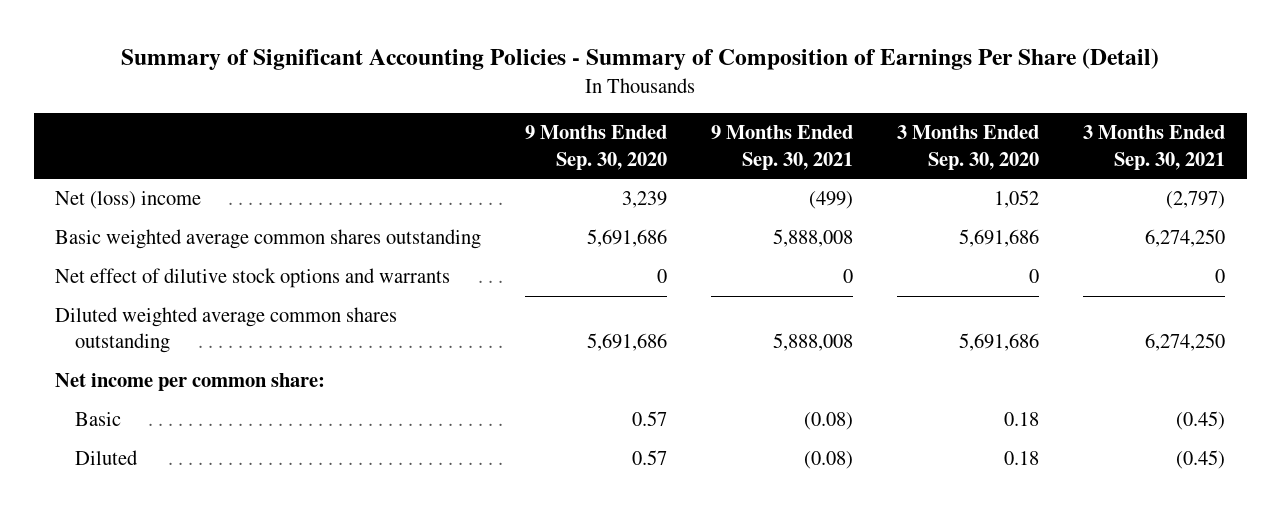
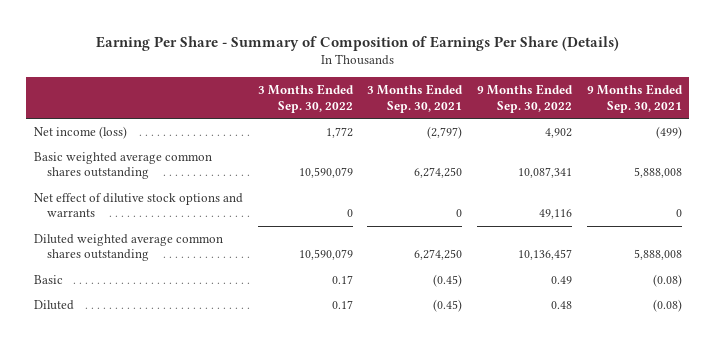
- Summary of Significant Accounting Policies - Summary of Composition of Earnings Per Share (Detail)
+ Earning Per Share - Summary of Composition of Earnings Per Share (Details)
- | 9 Months Ended Sep. 30, 2020 | 9 Months Ended Sep. 30, 2021 | 3 Months Ended Sep. 30, 2020 | 3 Months Ended Sep. 30, 2021
+ | 3 Months Ended Sep. 30, 2022 | 3 Months Ended Sep. 30, 2021 | 9 Months Ended Sep. 30, 2022 | 9 Months Ended Sep. 30, 2021
- Net (loss) income | 3,239 | (499) | 1,052 | (2,797)
+ Net income (loss) | 1,772 | (2,797) | 4,902 | (499)
- Net income per common share:

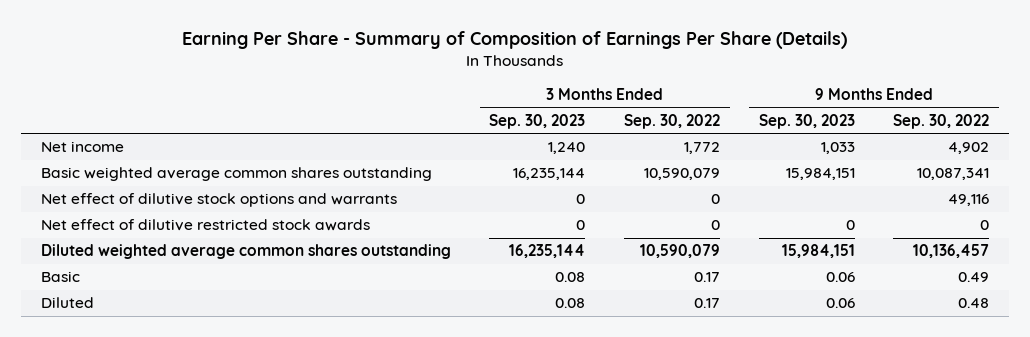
- | 3 Months Ended Sep. 30, 2022 | 3 Months Ended Sep. 30, 2021 | 9 Months Ended Sep. 30, 2022 | 9 Months Ended Sep. 30, 2021
+ | 3 Months Ended Sep. 30, 2023 | 3 Months Ended Sep. 30, 2022 | 9 Months Ended Sep. 30, 2023 | 9 Months Ended Sep. 30, 2022
- Net income (loss) | 1,772 | (2,797) | 4,902 | (499)
+ Net income | 1,240 | 1,772 | 1,033 | 4,902
+ Net effect of dilutive restricted stock awards | 0 | 0 | 0 | 0

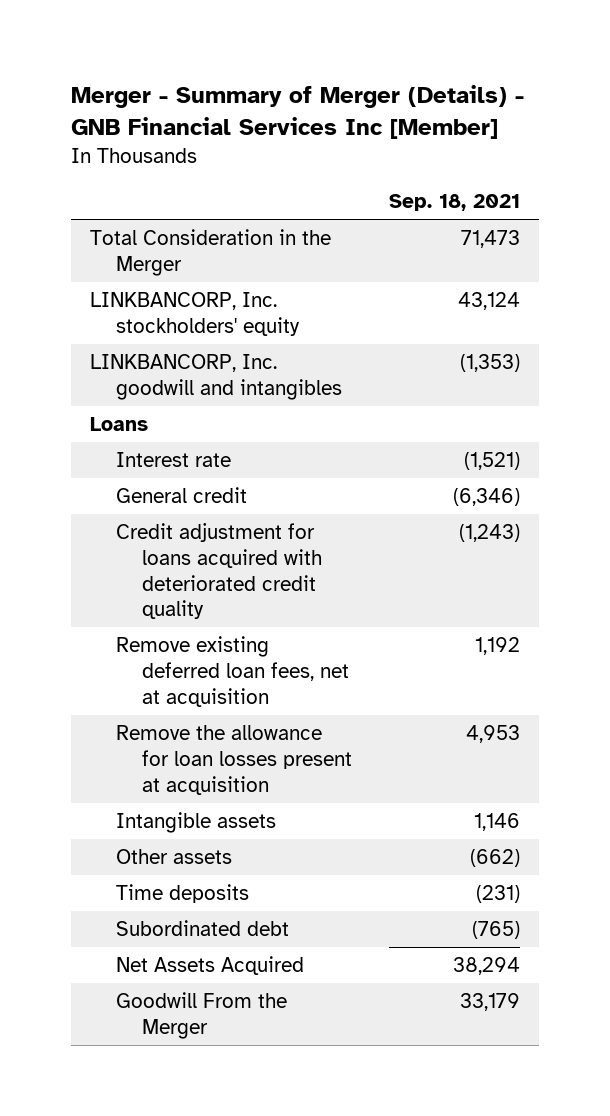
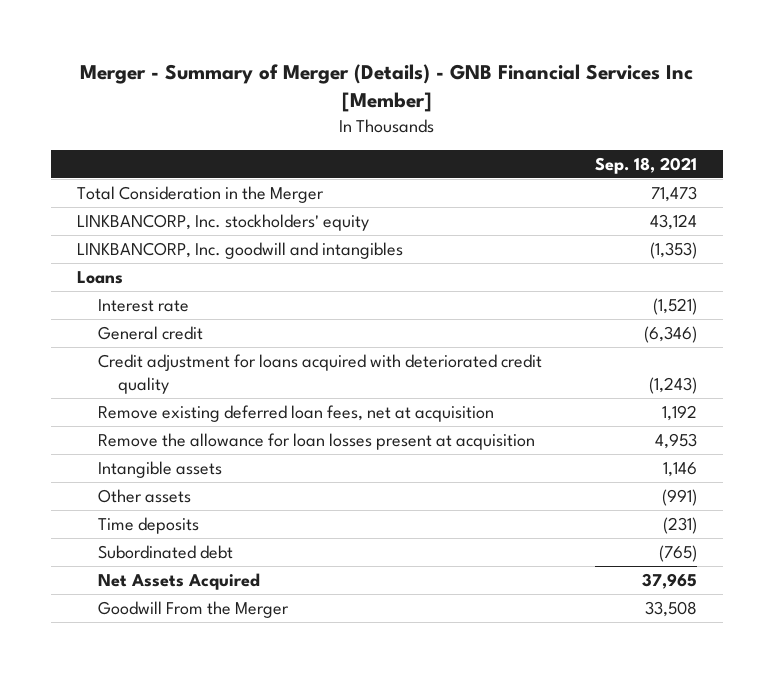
- Other assets | (662)
+ Other assets | (991)
- Net Assets Acquired | 38,294
- Goodwill From the Merger | 33,179
+ Net Assets Acquired | 37,965
+ Goodwill From the Merger | 33,508

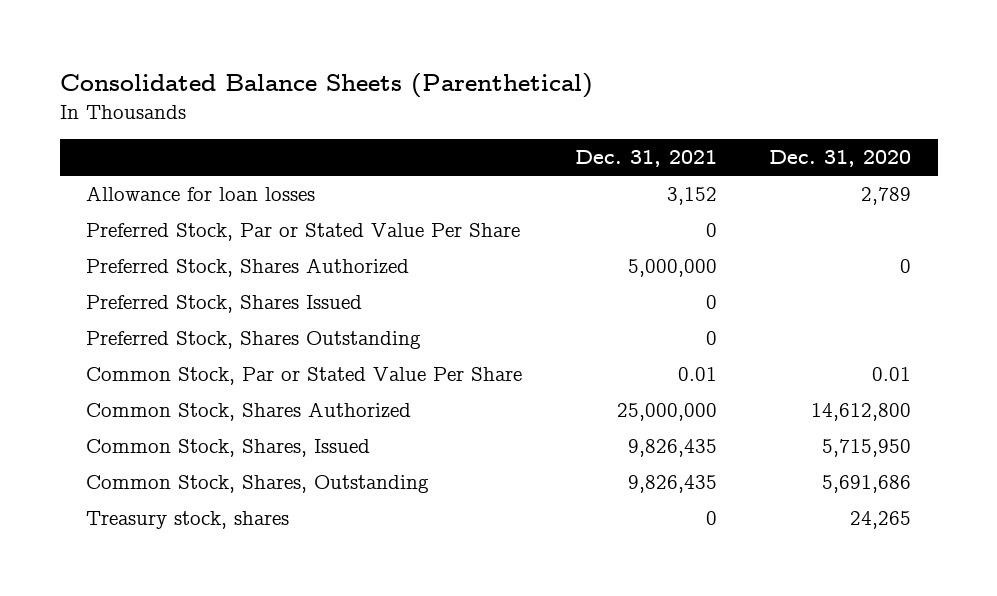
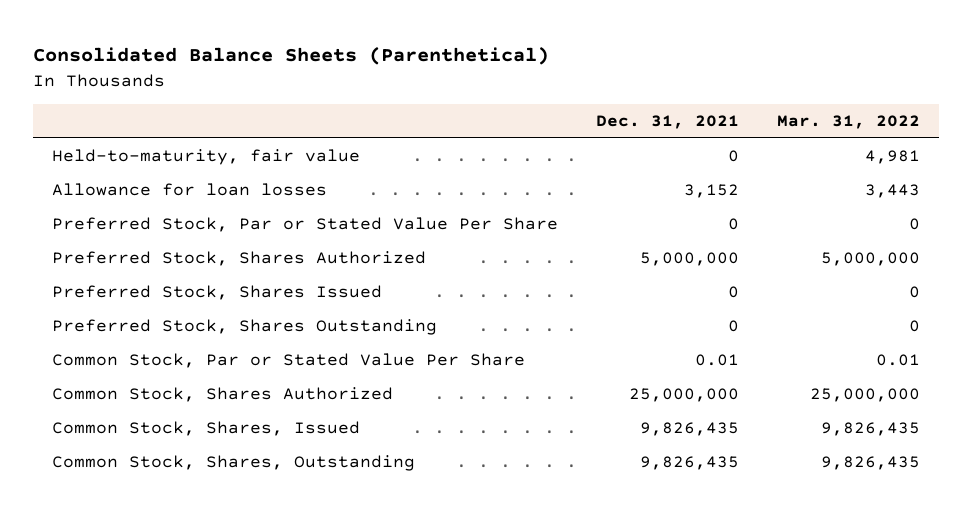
- | Dec. 31, 2021 | Dec. 31, 2020
+ | Dec. 31, 2021 | Mar. 31, 2022
+ Held-to-maturity, fair value | 0 | 4,981
- Treasury stock, shares | 0 | 24,265

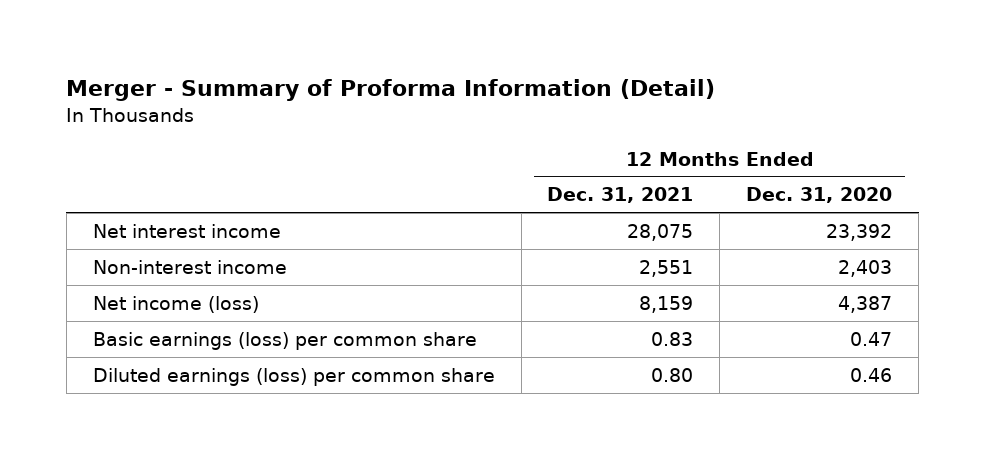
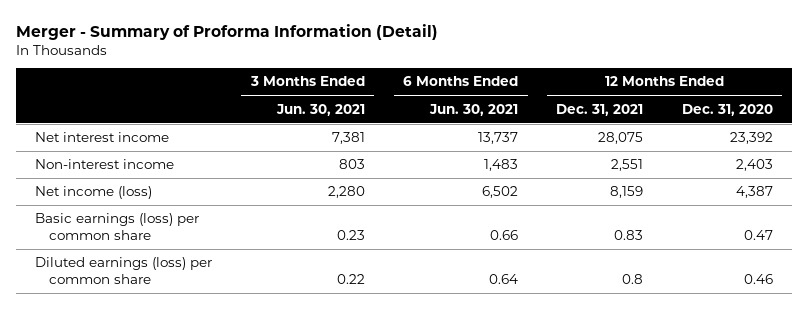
- | 12 Months Ended Dec. 31, 2021 | 12 Months Ended Dec. 31, 2020
+ | 3 Months Ended Jun. 30, 2021 | 6 Months Ended Jun. 30, 2021 | 12 Months Ended Dec. 31, 2021 | 12 Months Ended Dec. 31, 2020
- Diluted earnings (loss) per common share | 0.80 | 0.46
+ Diluted earnings (loss) per common share | 0.22 | 0.64 | 0.8 | 0.46

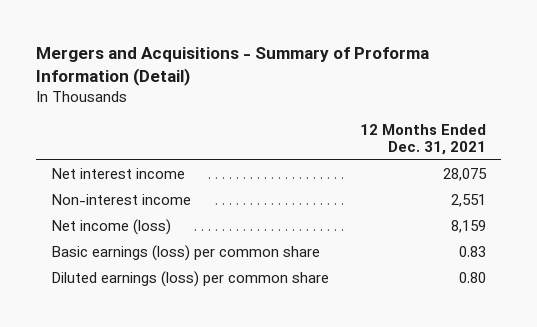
- Merger - Summary of Proforma Information (Detail)
+ Mergers and Acquisitions - Summary of Proforma Information (Detail)
- | 3 Months Ended Jun. 30, 2021 | 6 Months Ended Jun. 30, 2021 | 12 Months Ended Dec. 31, 2021 | 12 Months Ended Dec. 31, 2020
+ | 12 Months Ended Dec. 31, 2021
- Diluted earnings (loss) per common share | 0.22 | 0.64 | 0.8 | 0.46
+ Diluted earnings (loss) per common share | 0.80

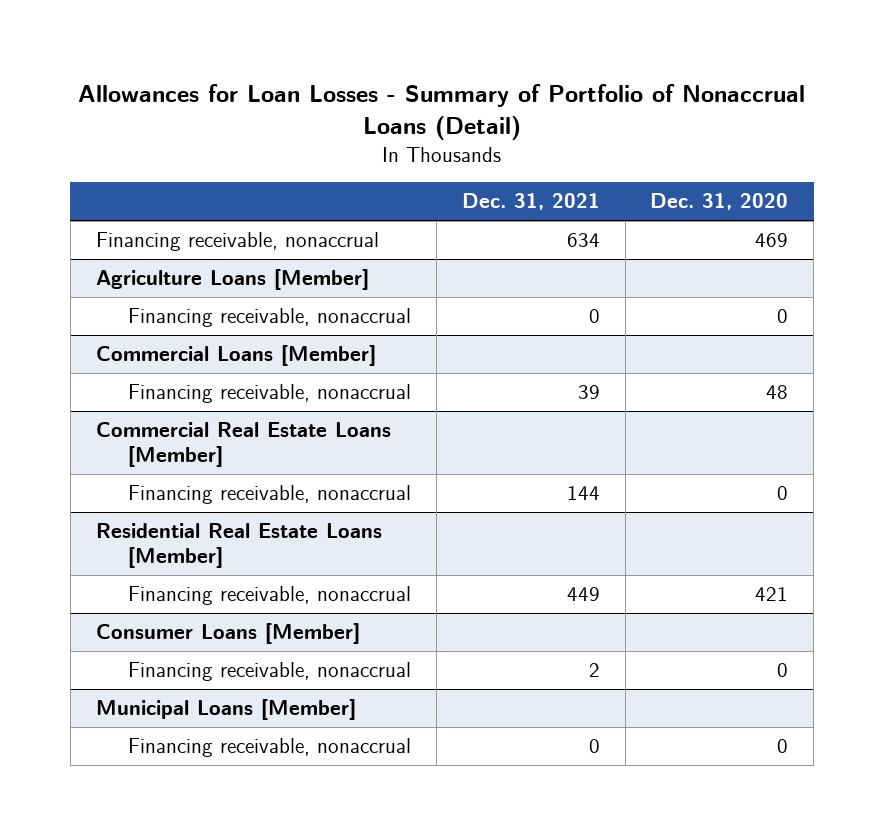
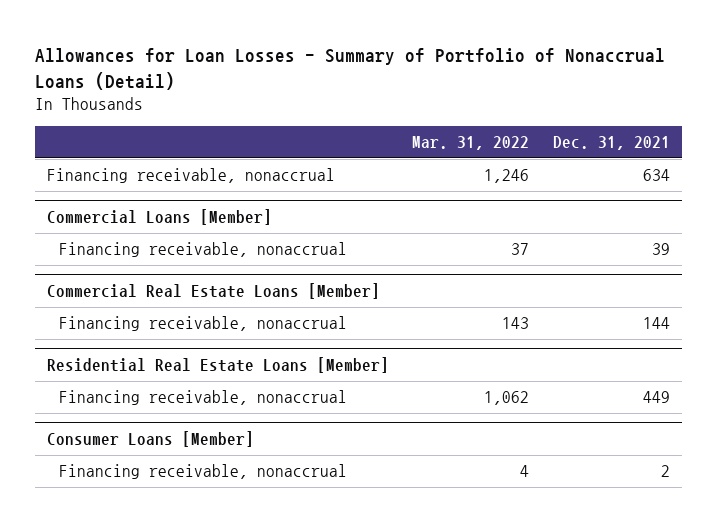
- | Dec. 31, 2021 | Dec. 31, 2020
+ | Mar. 31, 2022 | Dec. 31, 2021
- Agriculture Loans [Member]
- Financing receivable, nonaccrual | 0 | 0
- Municipal Loans [Member]
- Financing receivable, nonaccrual | 0 | 0

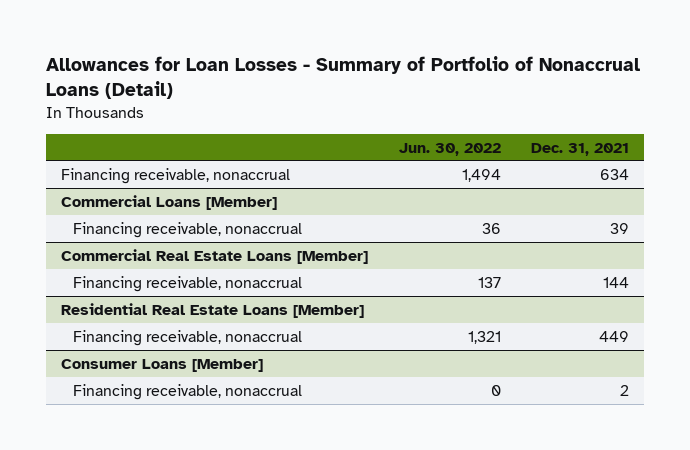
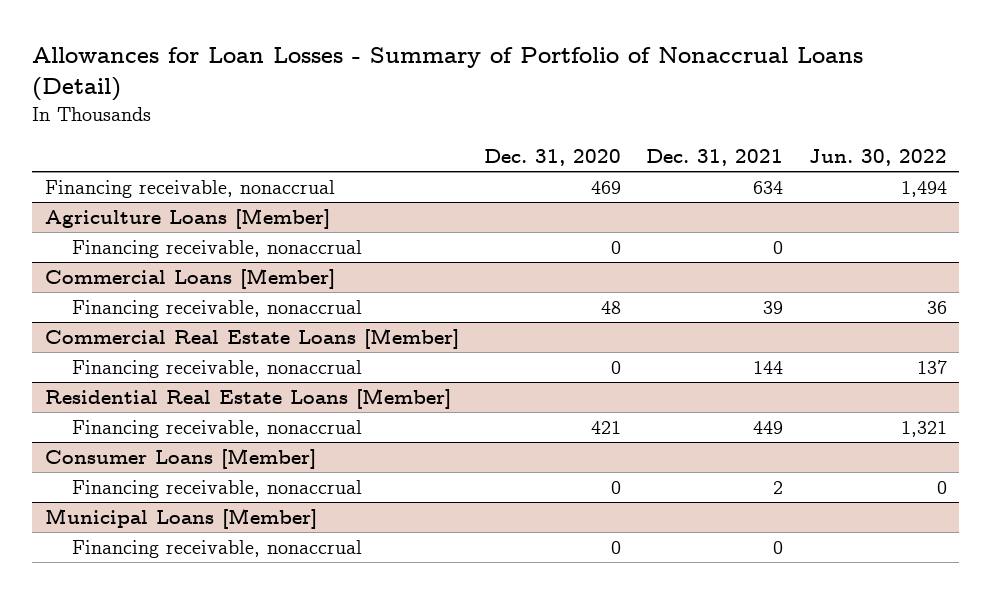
- | Jun. 30, 2022 | Dec. 31, 2021
+ | Dec. 31, 2020 | Dec. 31, 2021 | Jun. 30, 2022
+ Agriculture Loans [Member]
+ Financing receivable, nonaccrual | 0 | 0 |
+ Municipal Loans [Member]
+ Financing receivable, nonaccrual | 0 | 0 |

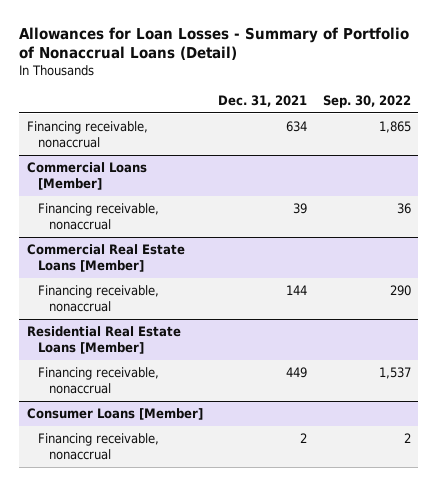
- | Dec. 31, 2020 | Dec. 31, 2021 | Jun. 30, 2022
+ | Dec. 31, 2021 | Sep. 30, 2022
- Agriculture Loans [Member]
- Financing receivable, nonaccrual | 0 | 0 |
- Municipal Loans [Member]
- Financing receivable, nonaccrual | 0 | 0 |

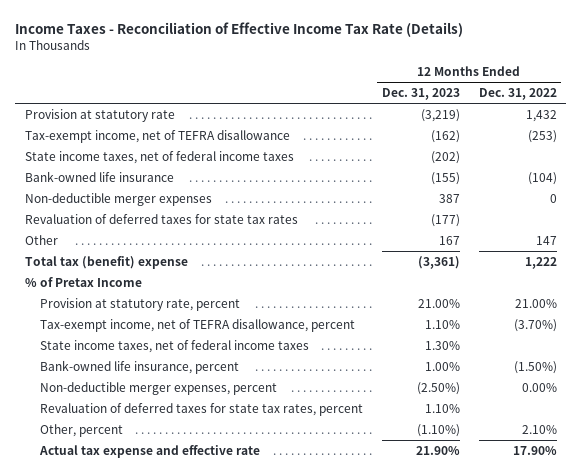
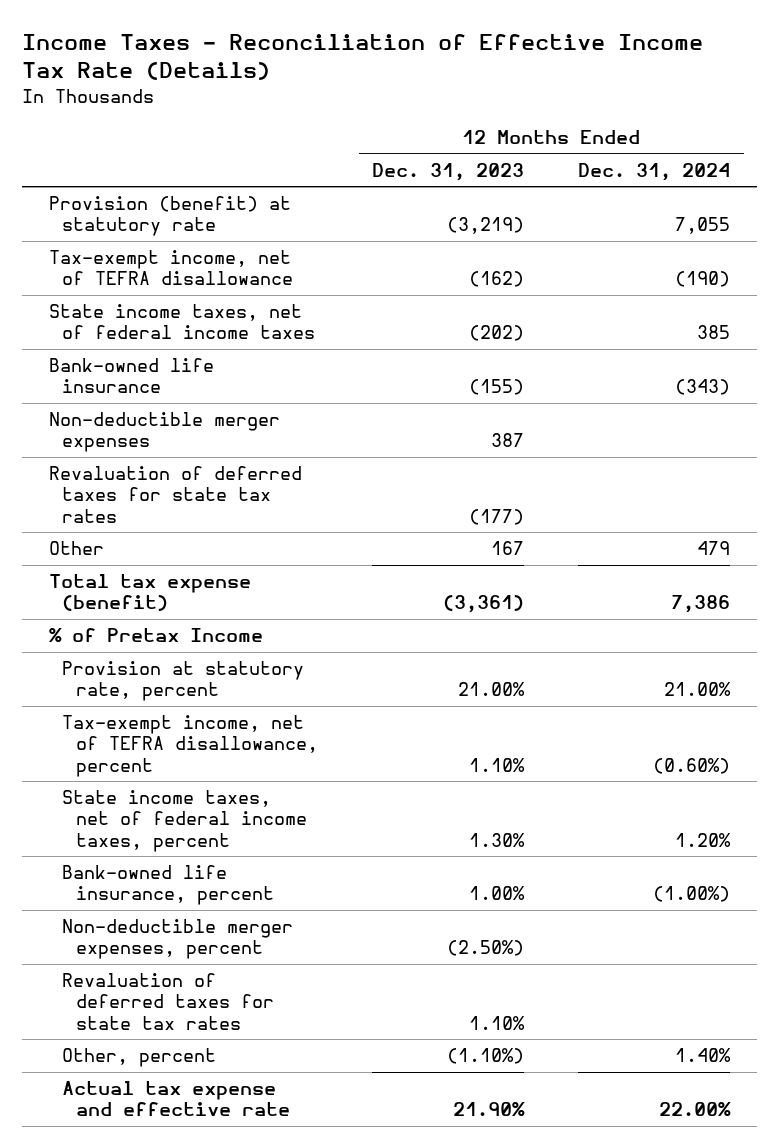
- | 12 Months Ended Dec. 31, 2023 | 12 Months Ended Dec. 31, 2022
+ | 12 Months Ended Dec. 31, 2023 | 12 Months Ended Dec. 31, 2024
- Provision at statutory rate | (3,219) | 1,432
+ Provision (benefit) at statutory rate | (3,219) | 7,055
- Total tax (benefit) expense | (3,361) | 1,222
+ Total tax expense (benefit) | (3,361) | 7,386
- State income taxes, net of federal income taxes | 1.30% |
+ State income taxes, net of federal income taxes, percent | 1.30% | 1.20%
- Revaluation of deferred taxes for state tax rates, percent | 1.10% |
+ Revaluation of deferred taxes for state tax rates | 1.10% |

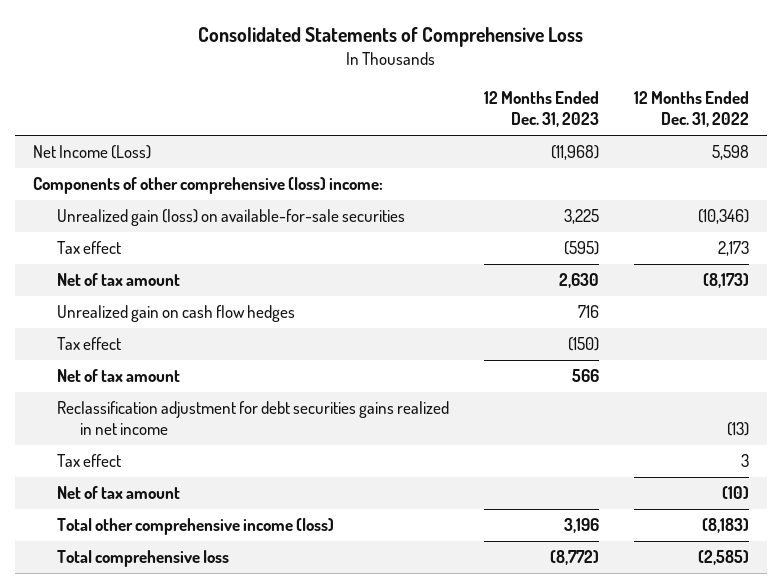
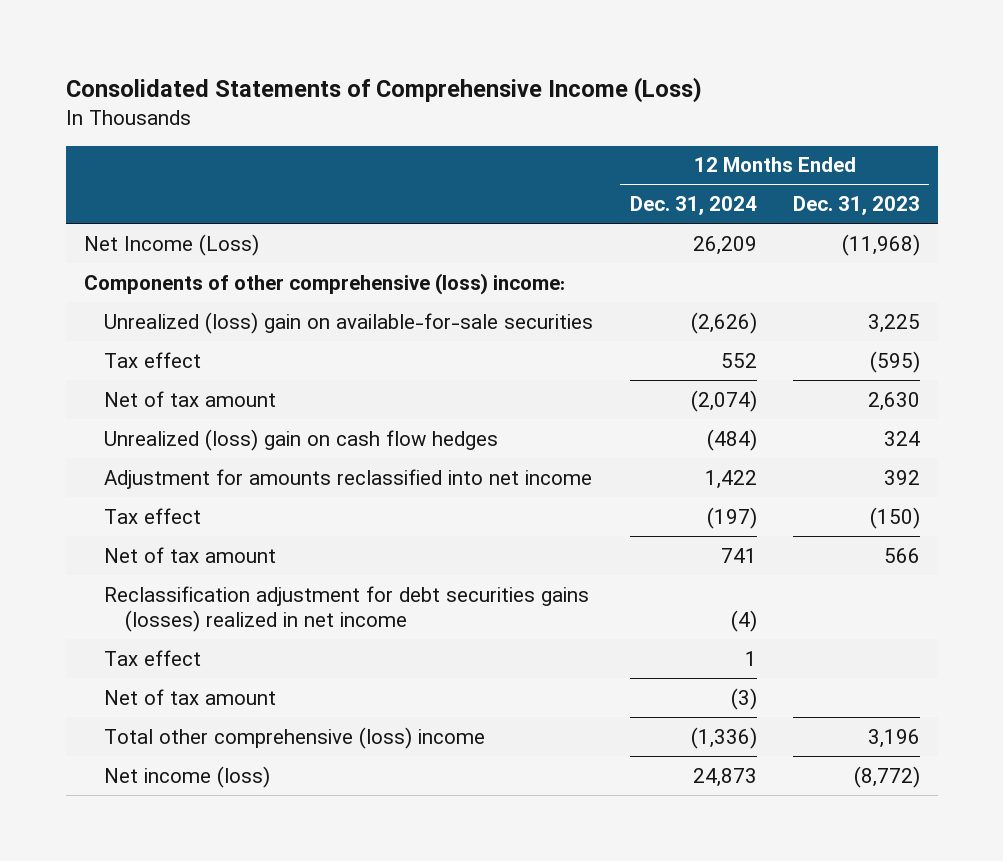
- Consolidated Statements of Comprehensive Loss
+ Consolidated Statements of Comprehensive Income (Loss)
- | 12 Months Ended Dec. 31, 2023 | 12 Months Ended Dec. 31, 2022
+ | 12 Months Ended Dec. 31, 2024 | 12 Months Ended Dec. 31, 2023
- Unrealized gain (loss) on available-for-sale securities | 3,225 | (10,346)
+ Unrealized (loss) gain on available-for-sale securities | (2,626) | 3,225
- Unrealized gain on cash flow hedges | 716 |
+ Unrealized (loss) gain on cash flow hedges | (484) | 324
+ Adjustment for amounts reclassified into net income | 1,422 | 392
- Reclassification adjustment for debt securities gains realized in net income | | (13)
+ Reclassification adjustment for debt securities gains (losses) realized in net income | (4) |
- Total other comprehensive income (loss) | 3,196 | (8,183)
- Total comprehensive loss | (8,772) | (2,585)
+ Total other comprehensive (loss) income | (1,336) | 3,196
+ Net income (loss) | 24,873 | (8,772)

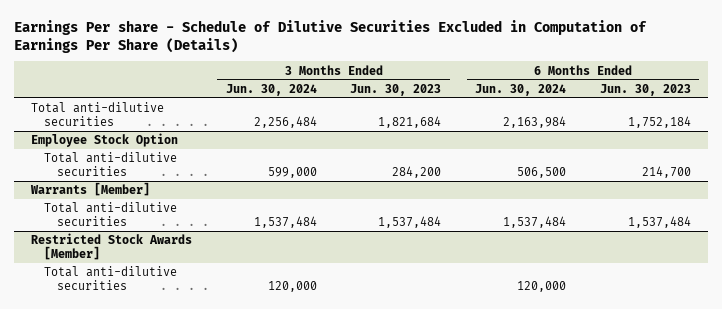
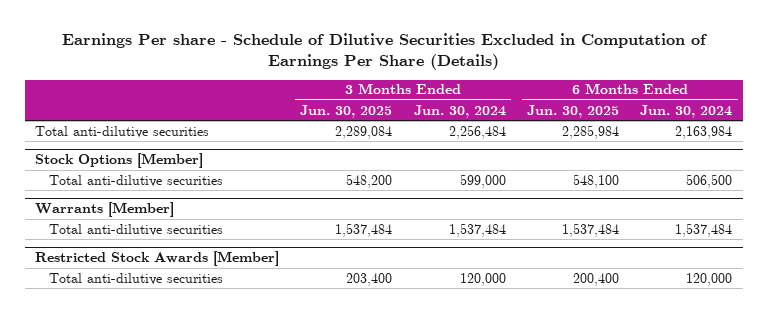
- | 3 Months Ended Jun. 30, 2024 | 3 Months Ended Jun. 30, 2023 | 6 Months Ended Jun. 30, 2024 | 6 Months Ended Jun. 30, 2023
+ | 3 Months Ended Jun. 30, 2025 | 3 Months Ended Jun. 30, 2024 | 6 Months Ended Jun. 30, 2025 | 6 Months Ended Jun. 30, 2024
- Employee Stock Option
+ Stock Options [Member]

